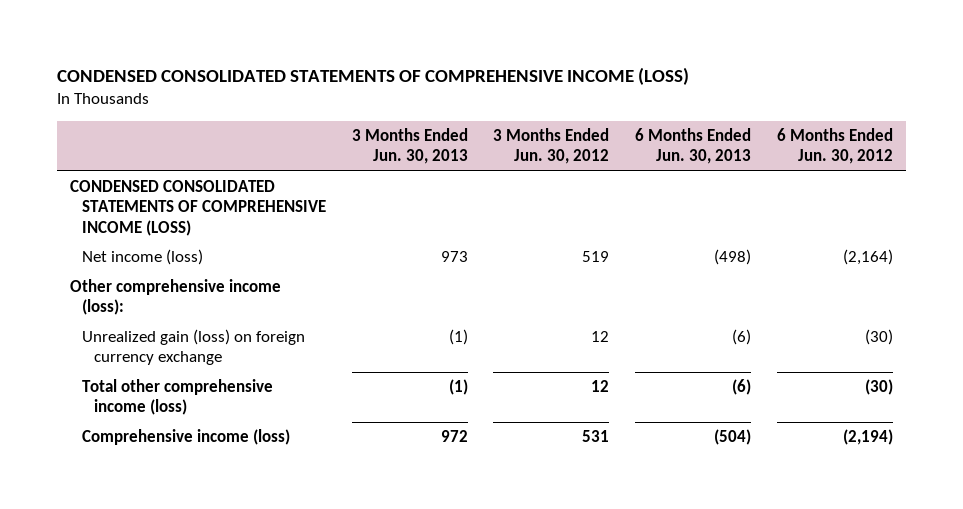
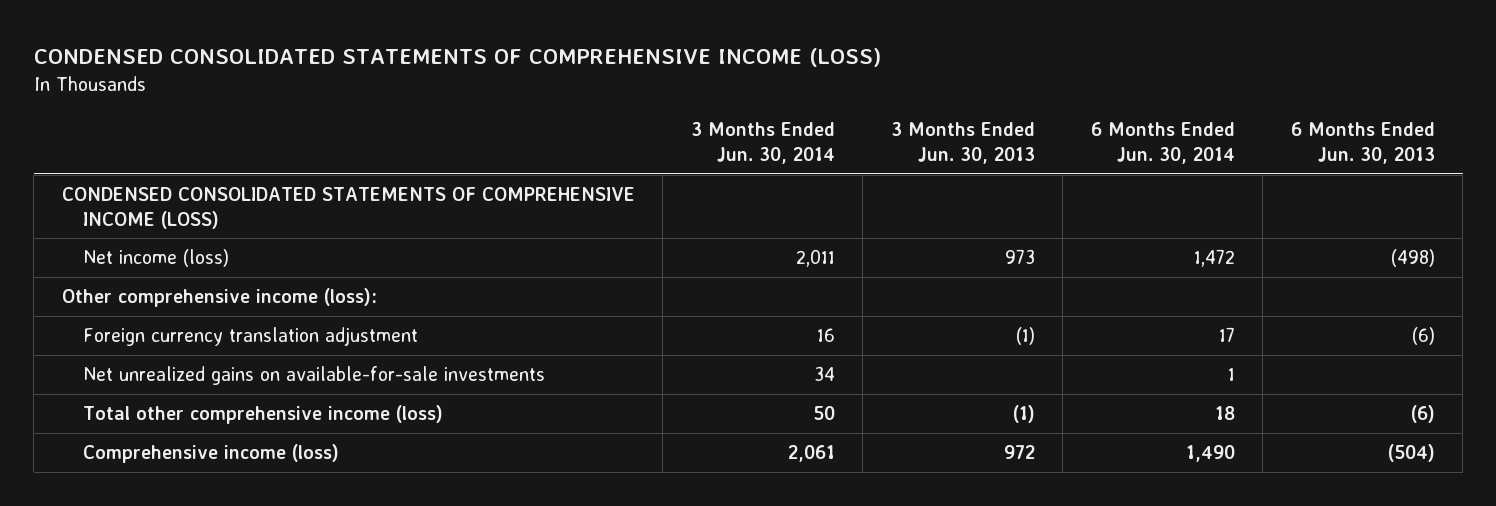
- | 3 Months Ended Jun. 30, 2013 | 3 Months Ended Jun. 30, 2012 | 6 Months Ended Jun. 30, 2013 | 6 Months Ended Jun. 30, 2012
+ | 3 Months Ended Jun. 30, 2014 | 3 Months Ended Jun. 30, 2013 | 6 Months Ended Jun. 30, 2014 | 6 Months Ended Jun. 30, 2013
- Unrealized gain (loss) on foreign currency exchange | (1) | 12 | (6) | (30)
+ Foreign currency translation adjustment | 16 | (1) | 17 | (6)
+ Net unrealized gains on available-for-sale investments | 34 | | 1 |

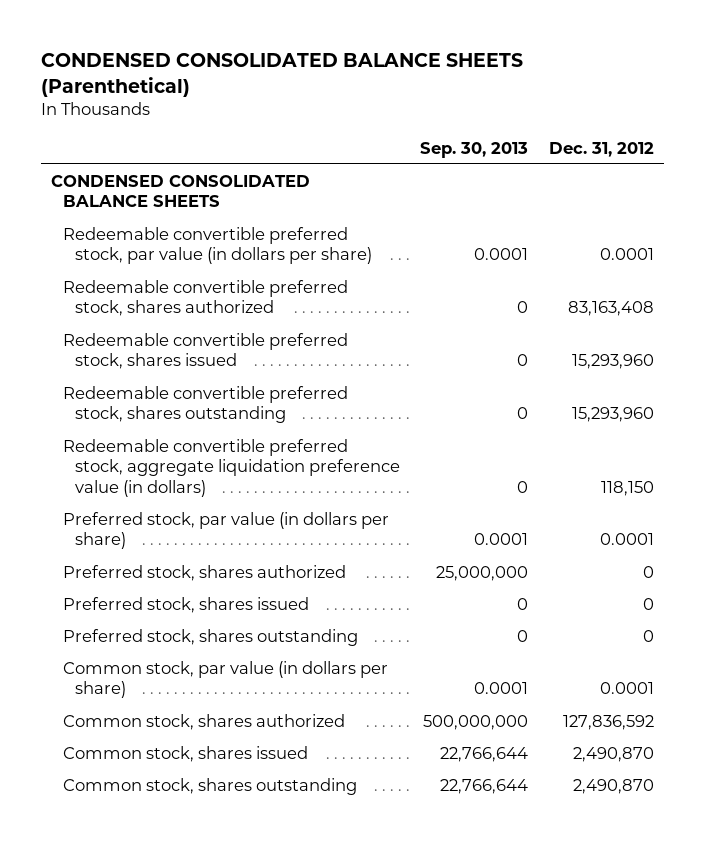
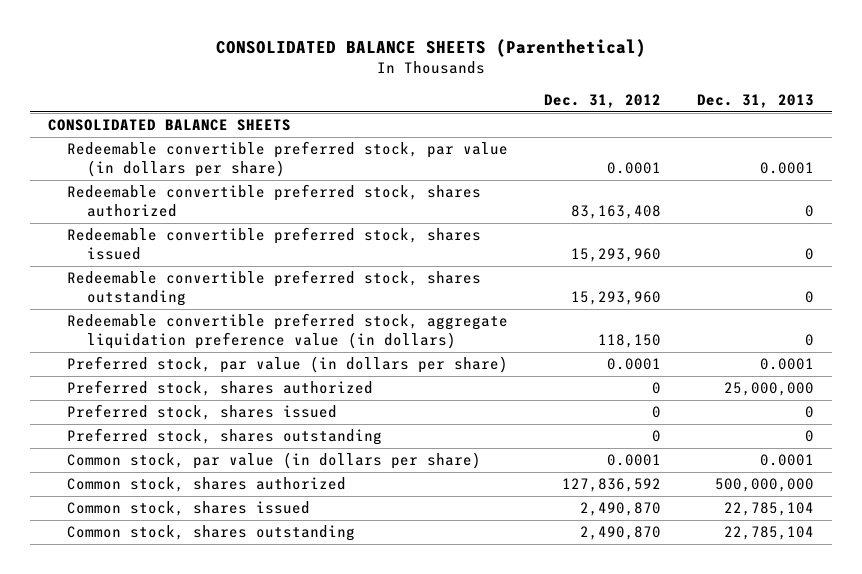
- CONDENSED CONSOLIDATED BALANCE SHEETS (Parenthetical)
+ CONSOLIDATED BALANCE SHEETS (Parenthetical)
- | Sep. 30, 2013 | Dec. 31, 2012
+ | Dec. 31, 2012 | Dec. 31, 2013
- CONDENSED CONSOLIDATED BALANCE SHEETS
+ CONSOLIDATED BALANCE SHEETS

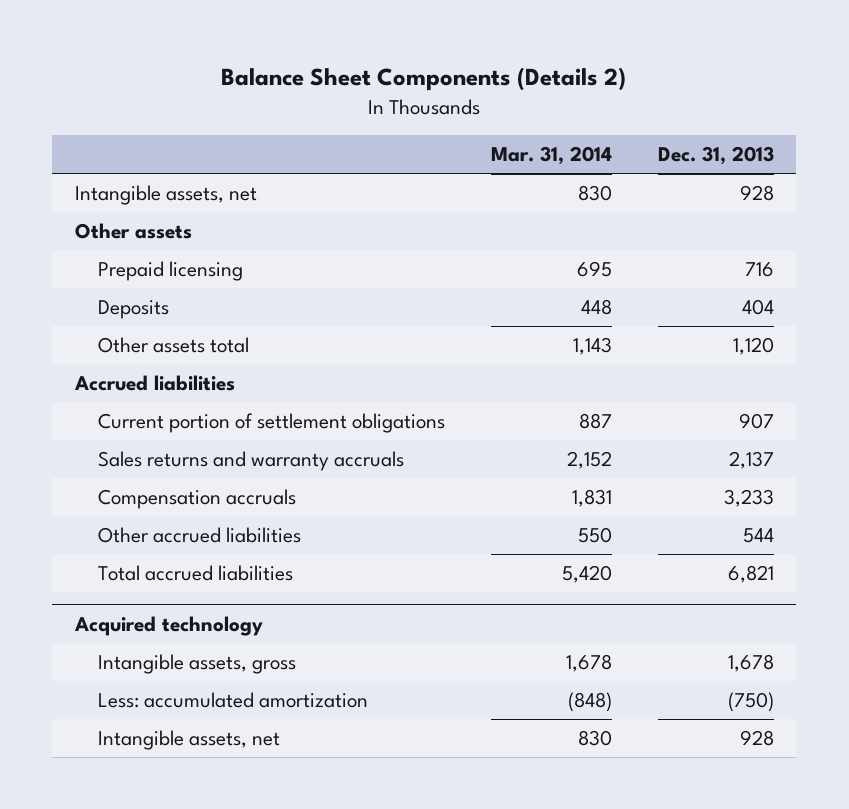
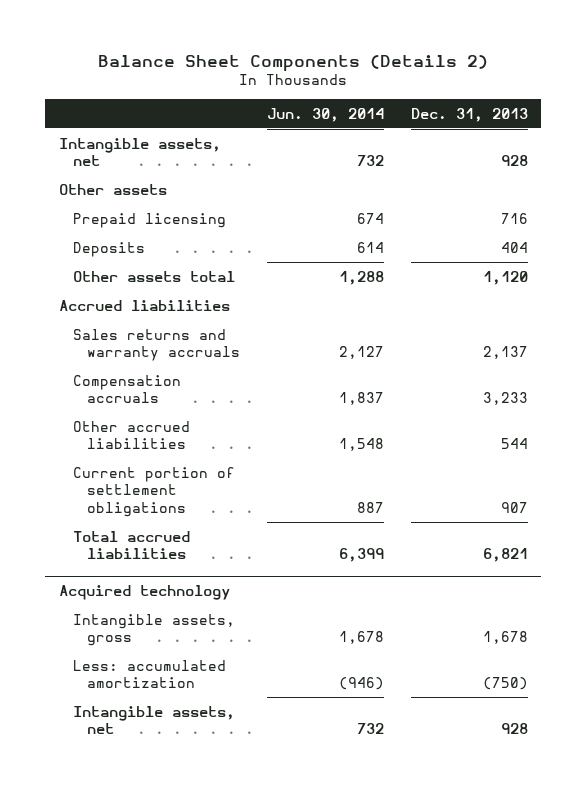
- | Mar. 31, 2014 | Dec. 31, 2013
+ | Jun. 30, 2014 | Dec. 31, 2013
moved down: Current portion of settlement obligations | 887 | 907

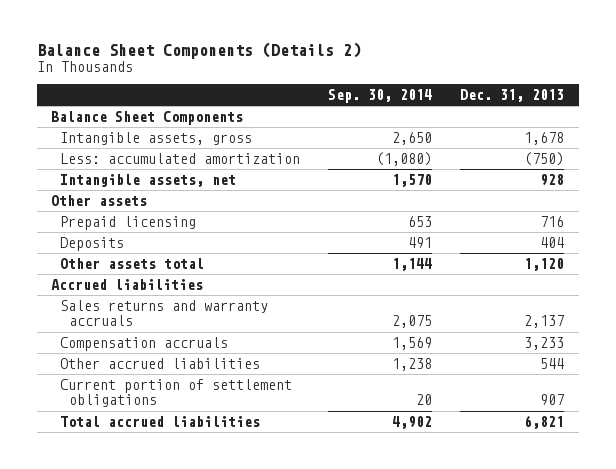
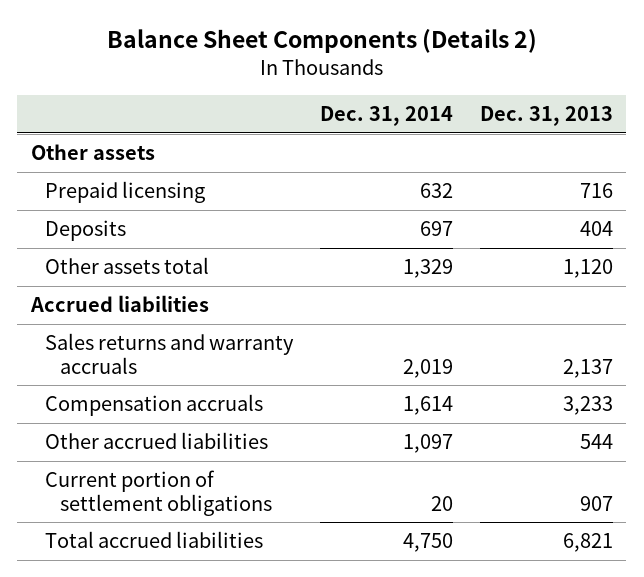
- | Sep. 30, 2014 | Dec. 31, 2013
+ | Dec. 31, 2014 | Dec. 31, 2013
- Balance Sheet Components
- Intangible assets, gross | 2,650 | 1,678
- Less: accumulated amortization | (1,080) | (750)
- Intangible assets, net | 1,570 | 928

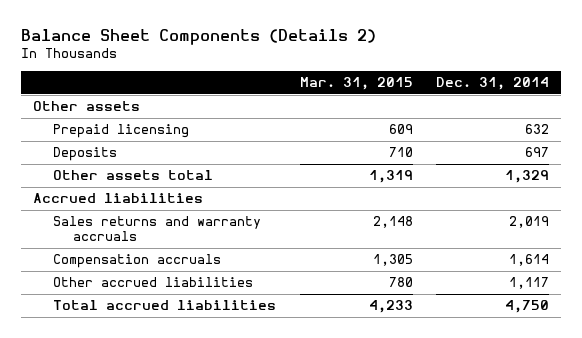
- | Dec. 31, 2014 | Dec. 31, 2013
+ | Mar. 31, 2015 | Dec. 31, 2014
- Other accrued liabilities | 1,097 | 544
- Current portion of settlement obligations | 20 | 907
+ Other accrued liabilities | 780 | 1,117

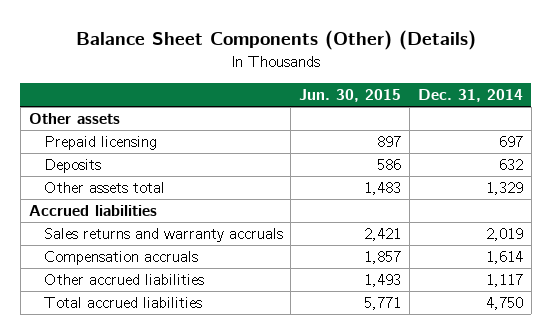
- Balance Sheet Components (Details 2)
+ Balance Sheet Components (Other) (Details)
- | Mar. 31, 2015 | Dec. 31, 2014
+ | Jun. 30, 2015 | Dec. 31, 2014
- Prepaid licensing | 609 | 632
- Deposits | 710 | 697
+ Prepaid licensing | 897 | 697
+ Deposits | 586 | 632

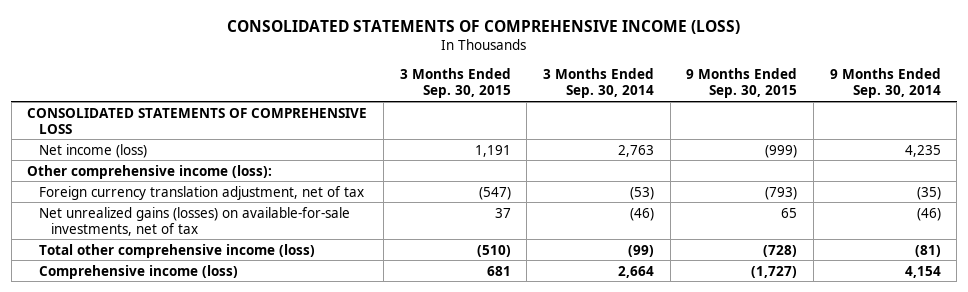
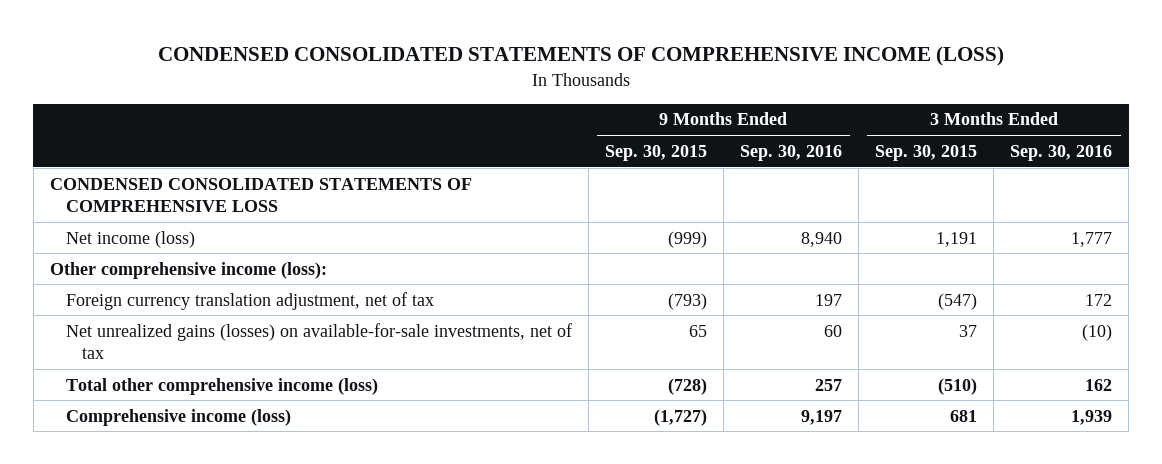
- CONSOLIDATED STATEMENTS OF COMPREHENSIVE INCOME (LOSS)
+ CONDENSED CONSOLIDATED STATEMENTS OF COMPREHENSIVE INCOME (LOSS)
- | 3 Months Ended Sep. 30, 2015 | 3 Months Ended Sep. 30, 2014 | 9 Months Ended Sep. 30, 2015 | 9 Months Ended Sep. 30, 2014
+ | 9 Months Ended Sep. 30, 2015 | 9 Months Ended Sep. 30, 2016 | 3 Months Ended Sep. 30, 2015 | 3 Months Ended Sep. 30, 2016
- CONSOLIDATED STATEMENTS OF COMPREHENSIVE LOSS
+ CONDENSED CONSOLIDATED STATEMENTS OF COMPREHENSIVE LOSS

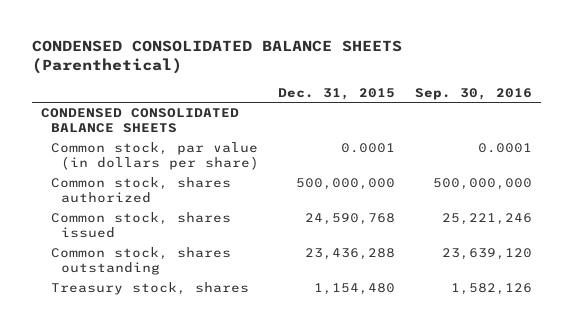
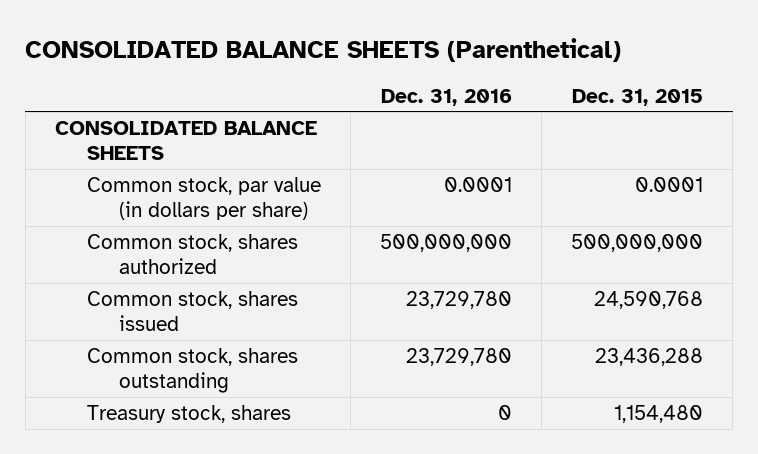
- CONDENSED CONSOLIDATED BALANCE SHEETS (Parenthetical)
+ CONSOLIDATED BALANCE SHEETS (Parenthetical)
- | Dec. 31, 2015 | Sep. 30, 2016
+ | Dec. 31, 2016 | Dec. 31, 2015
- CONDENSED CONSOLIDATED BALANCE SHEETS
+ CONSOLIDATED BALANCE SHEETS

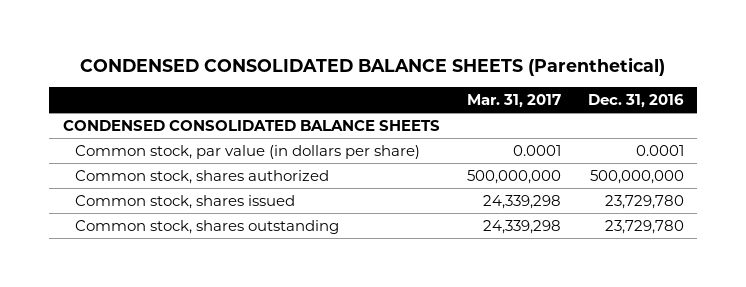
- CONSOLIDATED BALANCE SHEETS (Parenthetical)
+ CONDENSED CONSOLIDATED BALANCE SHEETS (Parenthetical)
- | Dec. 31, 2016 | Dec. 31, 2015
+ | Mar. 31, 2017 | Dec. 31, 2016
- CONSOLIDATED BALANCE SHEETS
+ CONDENSED CONSOLIDATED BALANCE SHEETS
- Treasury stock, shares | 0 | 1,154,480

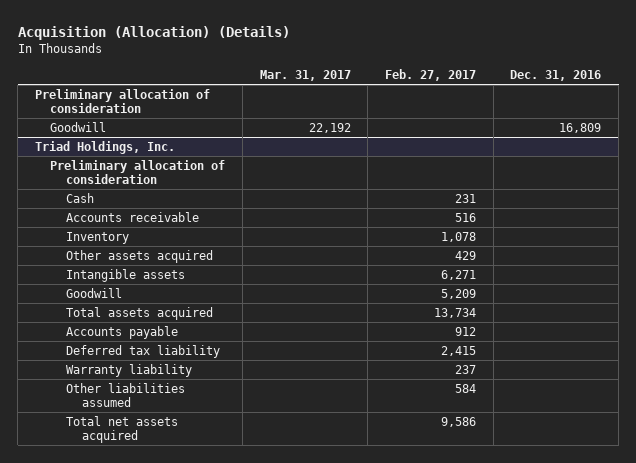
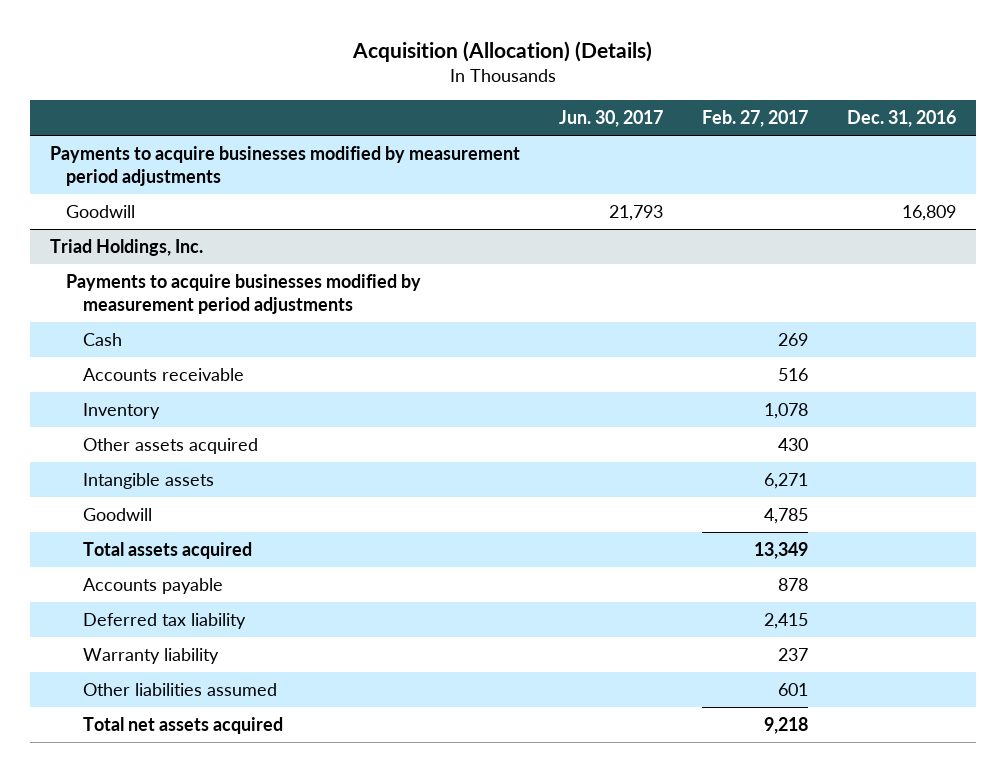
- | Mar. 31, 2017 | Feb. 27, 2017 | Dec. 31, 2016
+ | Jun. 30, 2017 | Feb. 27, 2017 | Dec. 31, 2016
- Preliminary allocation of consideration
+ Payments to acquire businesses modified by measurement period adjustments
@ Triad Holdings, Inc.
- Preliminary allocation of consideration
- Cash | | 231 |
+ Payments to acquire businesses modified by measurement period adjustments
+ Cash | | 269 |
- Other assets acquired | | 429 |
+ Other assets acquired | | 430 |
- Goodwill | | 5,209 |
- Total assets acquired | | 13,734 |
- Accounts payable | | 912 |
+ Goodwill | | 4,785 |
+ Total assets acquired | | 13,349 |
+ Accounts payable | | 878 |
- Other liabilities assumed | | 584 |
- Total net assets acquired | | 9,586 |
+ Other liabilities assumed | | 601 |
+ Total net assets acquired | | 9,218 |

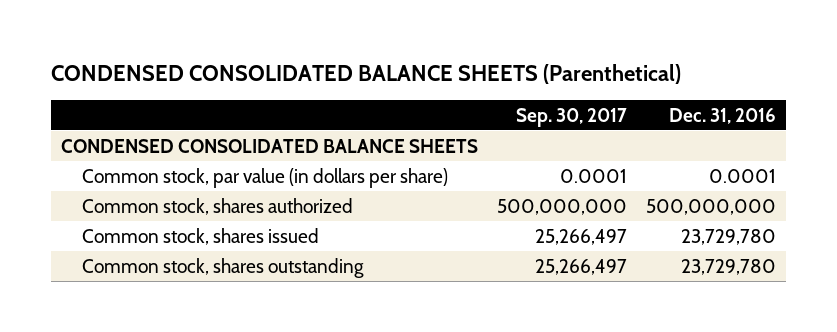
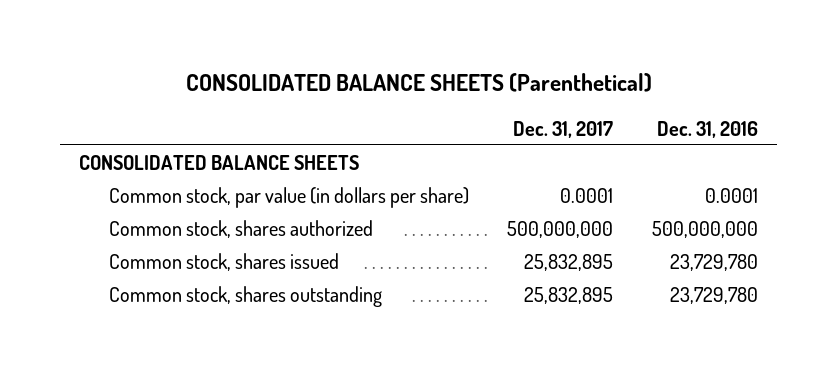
- CONDENSED CONSOLIDATED BALANCE SHEETS (Parenthetical)
+ CONSOLIDATED BALANCE SHEETS (Parenthetical)
- | Sep. 30, 2017 | Dec. 31, 2016
+ | Dec. 31, 2017 | Dec. 31, 2016
- CONDENSED CONSOLIDATED BALANCE SHEETS
+ CONSOLIDATED BALANCE SHEETS

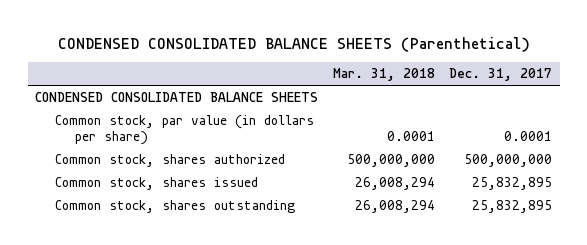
- CONSOLIDATED BALANCE SHEETS (Parenthetical)
+ CONDENSED CONSOLIDATED BALANCE SHEETS (Parenthetical)
- | Dec. 31, 2017 | Dec. 31, 2016
+ | Mar. 31, 2018 | Dec. 31, 2017
- CONSOLIDATED BALANCE SHEETS
+ CONDENSED CONSOLIDATED BALANCE SHEETS

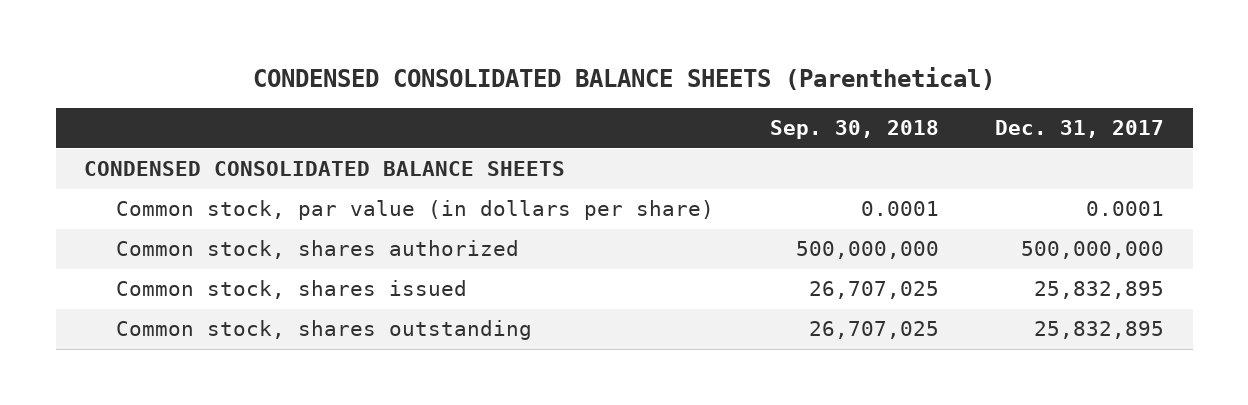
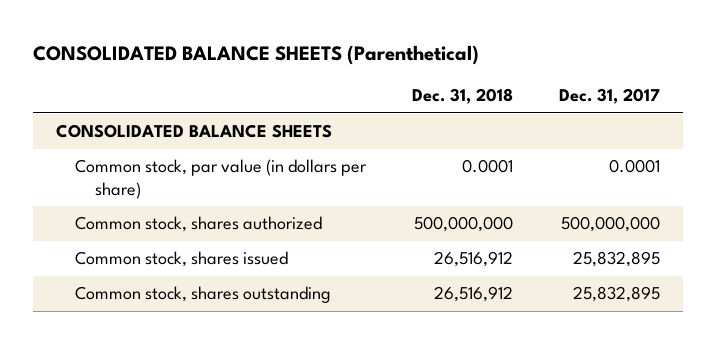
- CONDENSED CONSOLIDATED BALANCE SHEETS (Parenthetical)
+ CONSOLIDATED BALANCE SHEETS (Parenthetical)
- | Sep. 30, 2018 | Dec. 31, 2017
+ | Dec. 31, 2018 | Dec. 31, 2017
- CONDENSED CONSOLIDATED BALANCE SHEETS
+ CONSOLIDATED BALANCE SHEETS

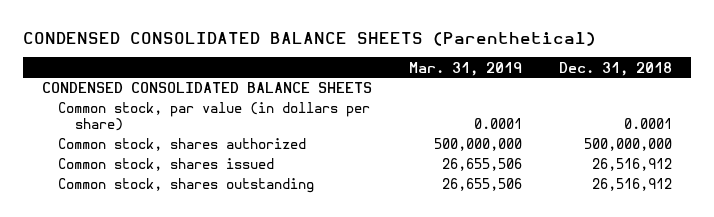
- CONSOLIDATED BALANCE SHEETS (Parenthetical)
+ CONDENSED CONSOLIDATED BALANCE SHEETS (Parenthetical)
- | Dec. 31, 2018 | Dec. 31, 2017
+ | Mar. 31, 2019 | Dec. 31, 2018
- CONSOLIDATED BALANCE SHEETS
+ CONDENSED CONSOLIDATED BALANCE SHEETS

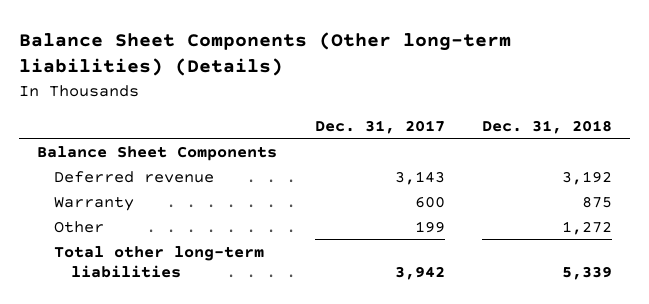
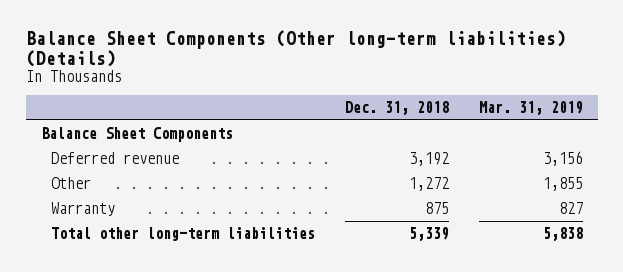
- | Dec. 31, 2017 | Dec. 31, 2018
+ | Dec. 31, 2018 | Mar. 31, 2019
moved down: Warranty | 875 | 827

